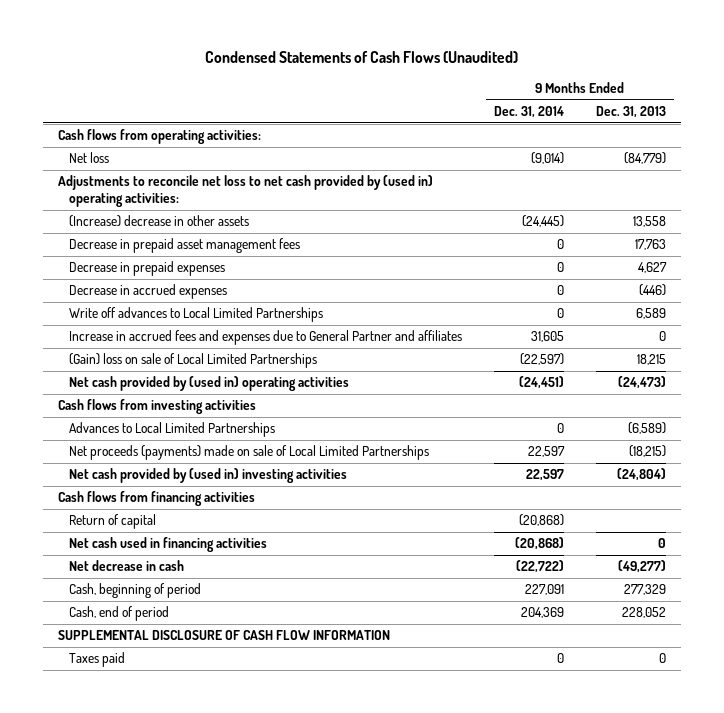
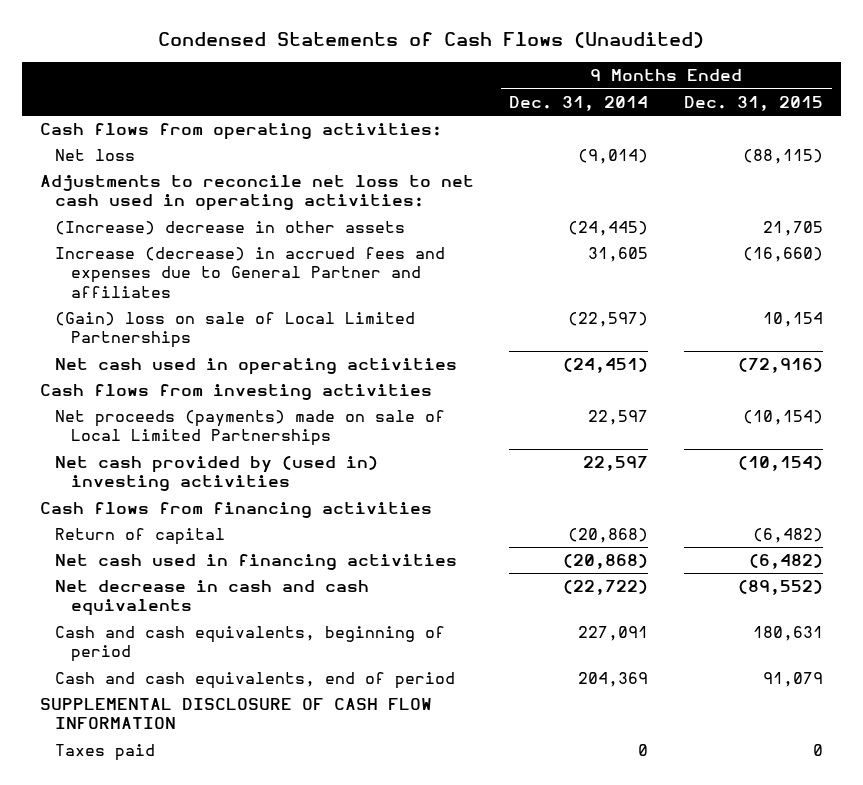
- | 9 Months Ended Dec. 31, 2014 | 9 Months Ended Dec. 31, 2013
+ | 9 Months Ended Dec. 31, 2014 | 9 Months Ended Dec. 31, 2015
- Adjustments to reconcile net loss to net cash provided by (used in) operating activities:
+ Adjustments to reconcile net loss to net cash used in operating activities:
- Decrease in prepaid asset management fees | 0 | 17,763
- Decrease in prepaid expenses | 0 | 4,627
- Decrease in accrued expenses | 0 | (446)
- Write off advances to Local Limited Partnerships | 0 | 6,589
- Increase in accrued fees and expenses due to General Partner and affiliates | 31,605 | 0
+ Increase (decrease) in accrued fees and expenses due to General Partner and affiliates | 31,605 | (16,660)
- Net cash provided by (used in) operating activities | (24,451) | (24,473)
+ Net cash used in operating activities | (24,451) | (72,916)
- Advances to Local Limited Partnerships | 0 | (6,589)
- Net decrease in cash | (22,722) | (49,277)
- Cash, beginning of period | 227,091 | 277,329
- Cash, end of period | 204,369 | 228,052
+ Net decrease in cash and cash equivalents | (22,722) | (89,552)
+ Cash and cash equivalents, beginning of period | 227,091 | 180,631
+ Cash and cash equivalents, end of period | 204,369 | 91,079

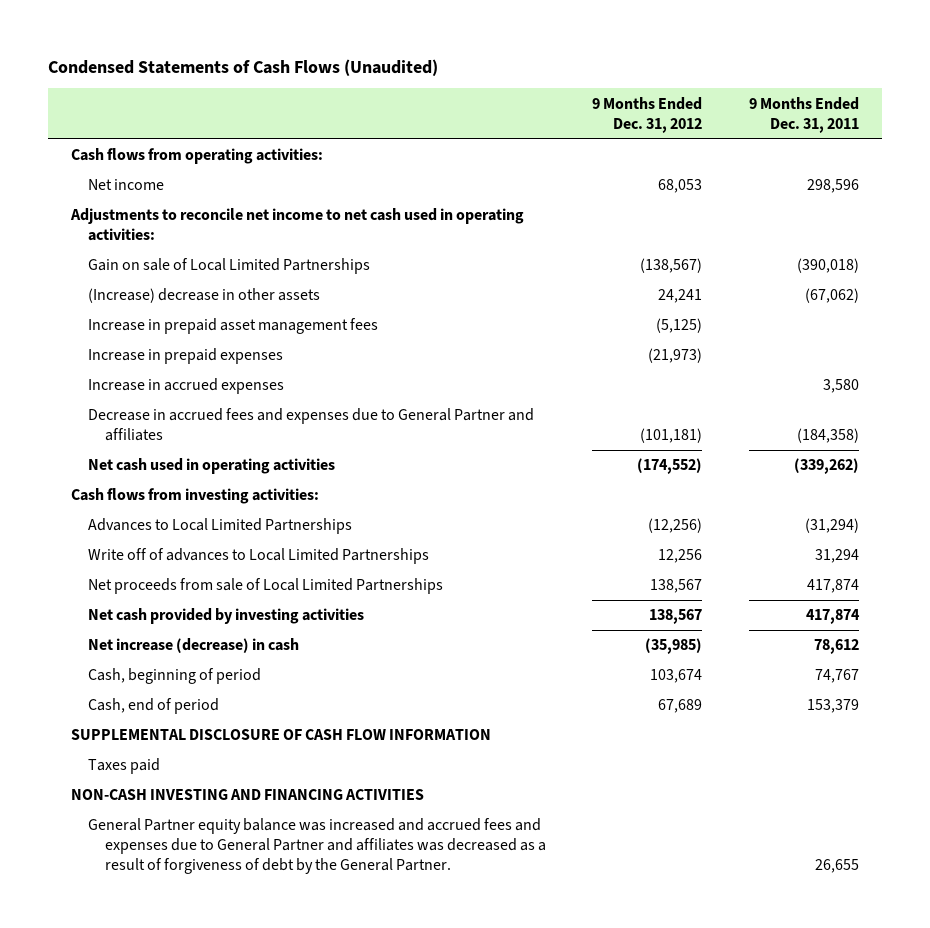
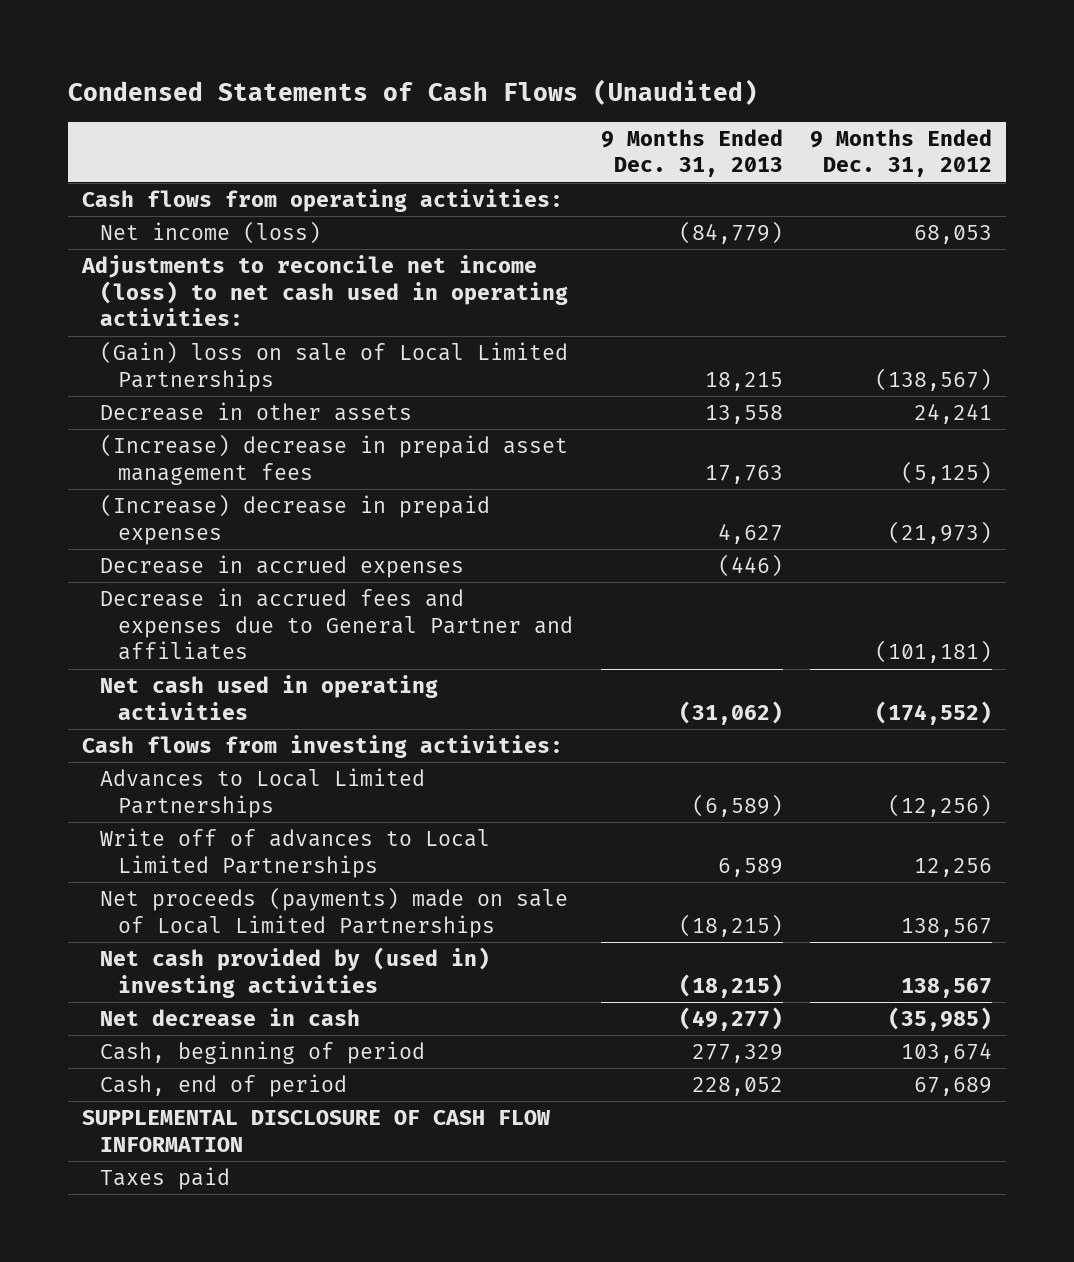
- | 9 Months Ended Dec. 31, 2012 | 9 Months Ended Dec. 31, 2011
+ | 9 Months Ended Dec. 31, 2013 | 9 Months Ended Dec. 31, 2012
- Net income | 68,053 | 298,596
- Adjustments to reconcile net income to net cash used in operating activities:
- Gain on sale of Local Limited Partnerships | (138,567) | (390,018)
- (Increase) decrease in other assets | 24,241 | (67,062)
- Increase in prepaid asset management fees | (5,125) |
- Increase in prepaid expenses | (21,973) |
- Increase in accrued expenses | | 3,580
+ Net income (loss) | (84,779) | 68,053
+ Adjustments to reconcile net income (loss) to net cash used in operating activities:
+ (Gain) loss on sale of Local Limited Partnerships | 18,215 | (138,567)
+ Decrease in other assets | 13,558 | 24,241
+ (Increase) decrease in prepaid asset management fees | 17,763 | (5,125)
+ (Increase) decrease in prepaid expenses | 4,627 | (21,973)
+ Decrease in accrued expenses | (446) |
- Net proceeds from sale of Local Limited Partnerships | 138,567 | 417,874
- Net cash provided by investing activities | 138,567 | 417,874
- Net increase (decrease) in cash | (35,985) | 78,612
+ Net proceeds (payments) made on sale of Local Limited Partnerships | (18,215) | 138,567
+ Net cash provided by (used in) investing activities | (18,215) | 138,567
+ Net decrease in cash | (49,277) | (35,985)
- NON-CASH INVESTING AND FINANCING ACTIVITIES
- General Partner equity balance was increased and accrued fees and expenses due to General Partner and affiliates was decreased as a result of forgiveness of debt by the General Partner. | | 26,655

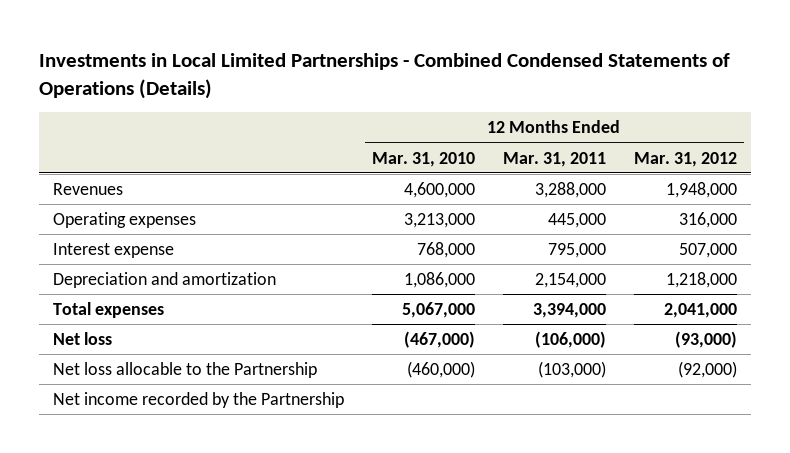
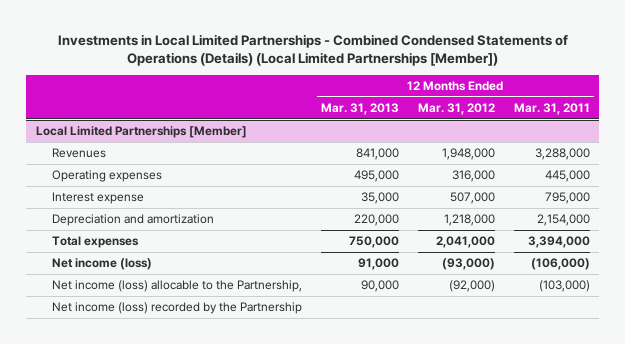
- Investments in Local Limited Partnerships - Combined Condensed Statements of Operations (Details)
+ Investments in Local Limited Partnerships - Combined Condensed Statements of Operations (Details) (Local Limited Partnerships [Member])
- | 12 Months Ended Mar. 31, 2010 | 12 Months Ended Mar. 31, 2011 | 12 Months Ended Mar. 31, 2012
+ | 12 Months Ended Mar. 31, 2013 | 12 Months Ended Mar. 31, 2012 | 12 Months Ended Mar. 31, 2011
+ Local Limited Partnerships [Member]
- Net loss | (467,000) | (106,000) | (93,000)
- Net loss allocable to the Partnership | (460,000) | (103,000) | (92,000)
- Net income recorded by the Partnership
+ Net income (loss) | 91,000 | (93,000) | (106,000)
+ Net income (loss) allocable to the Partnership, | 90,000 | (92,000) | (103,000)
+ Net income (loss) recorded by the Partnership

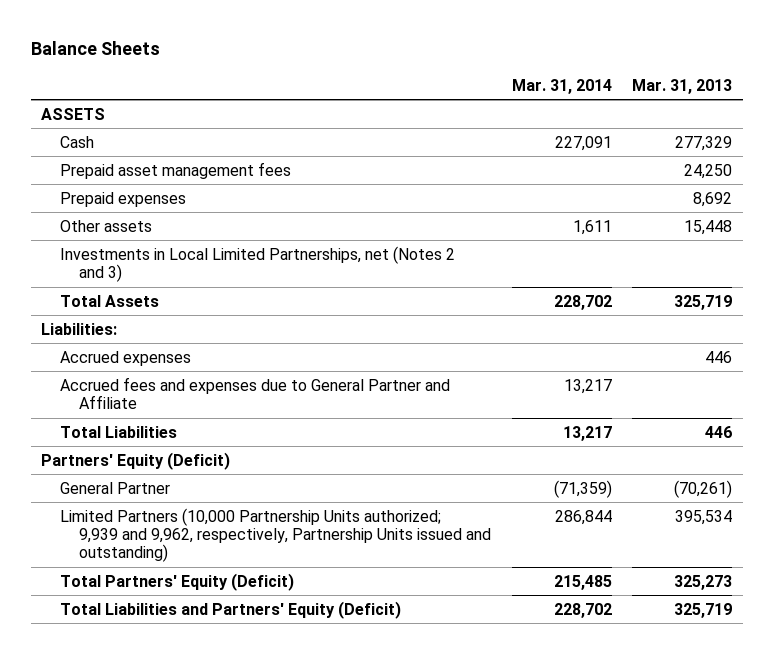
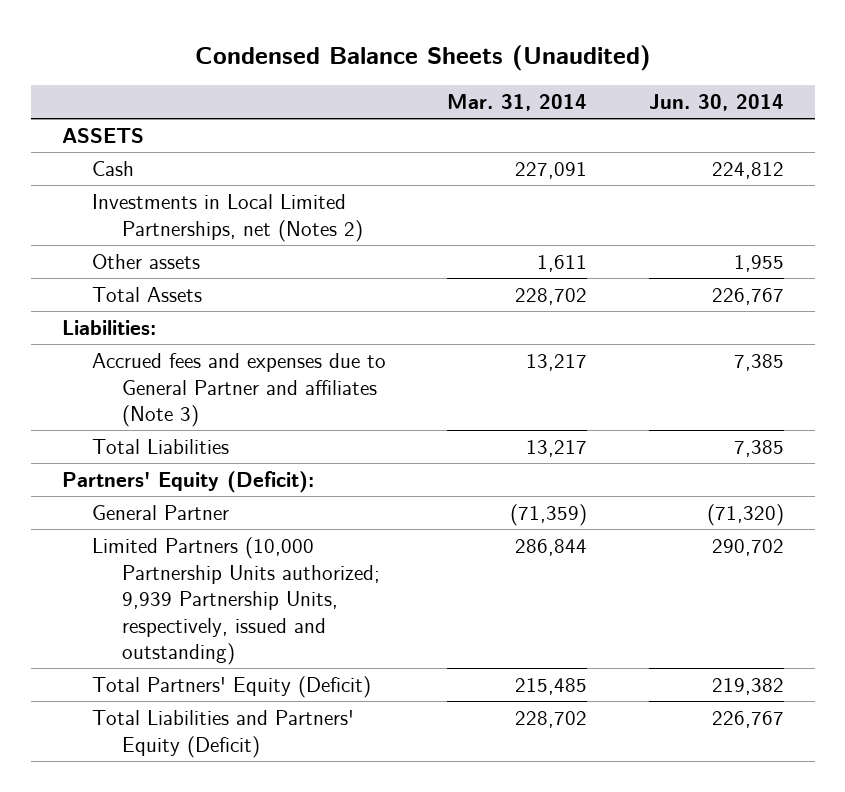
- Balance Sheets
+ Condensed Balance Sheets (Unaudited)
- | Mar. 31, 2014 | Mar. 31, 2013
+ | Mar. 31, 2014 | Jun. 30, 2014
- Prepaid asset management fees | | 24,250
- Prepaid expenses | | 8,692
+ Investments in Local Limited Partnerships, net (Notes 2)
- Investments in Local Limited Partnerships, net (Notes 2 and 3)
- Accrued expenses | | 446
- Accrued fees and expenses due to General Partner and Affiliate | 13,217 |
+ Accrued fees and expenses due to General Partner and affiliates (Note 3) | 13,217 | 7,385
- Partners' Equity (Deficit)
+ Partners' Equity (Deficit):
- Limited Partners (10,000 Partnership Units authorized; 9,939 and 9,962, respectively, Partnership Units issued and outstanding) | 286,844 | 395,534
+ Limited Partners (10,000 Partnership Units authorized; 9,939 Partnership Units, respectively, issued and outstanding) | 286,844 | 290,702

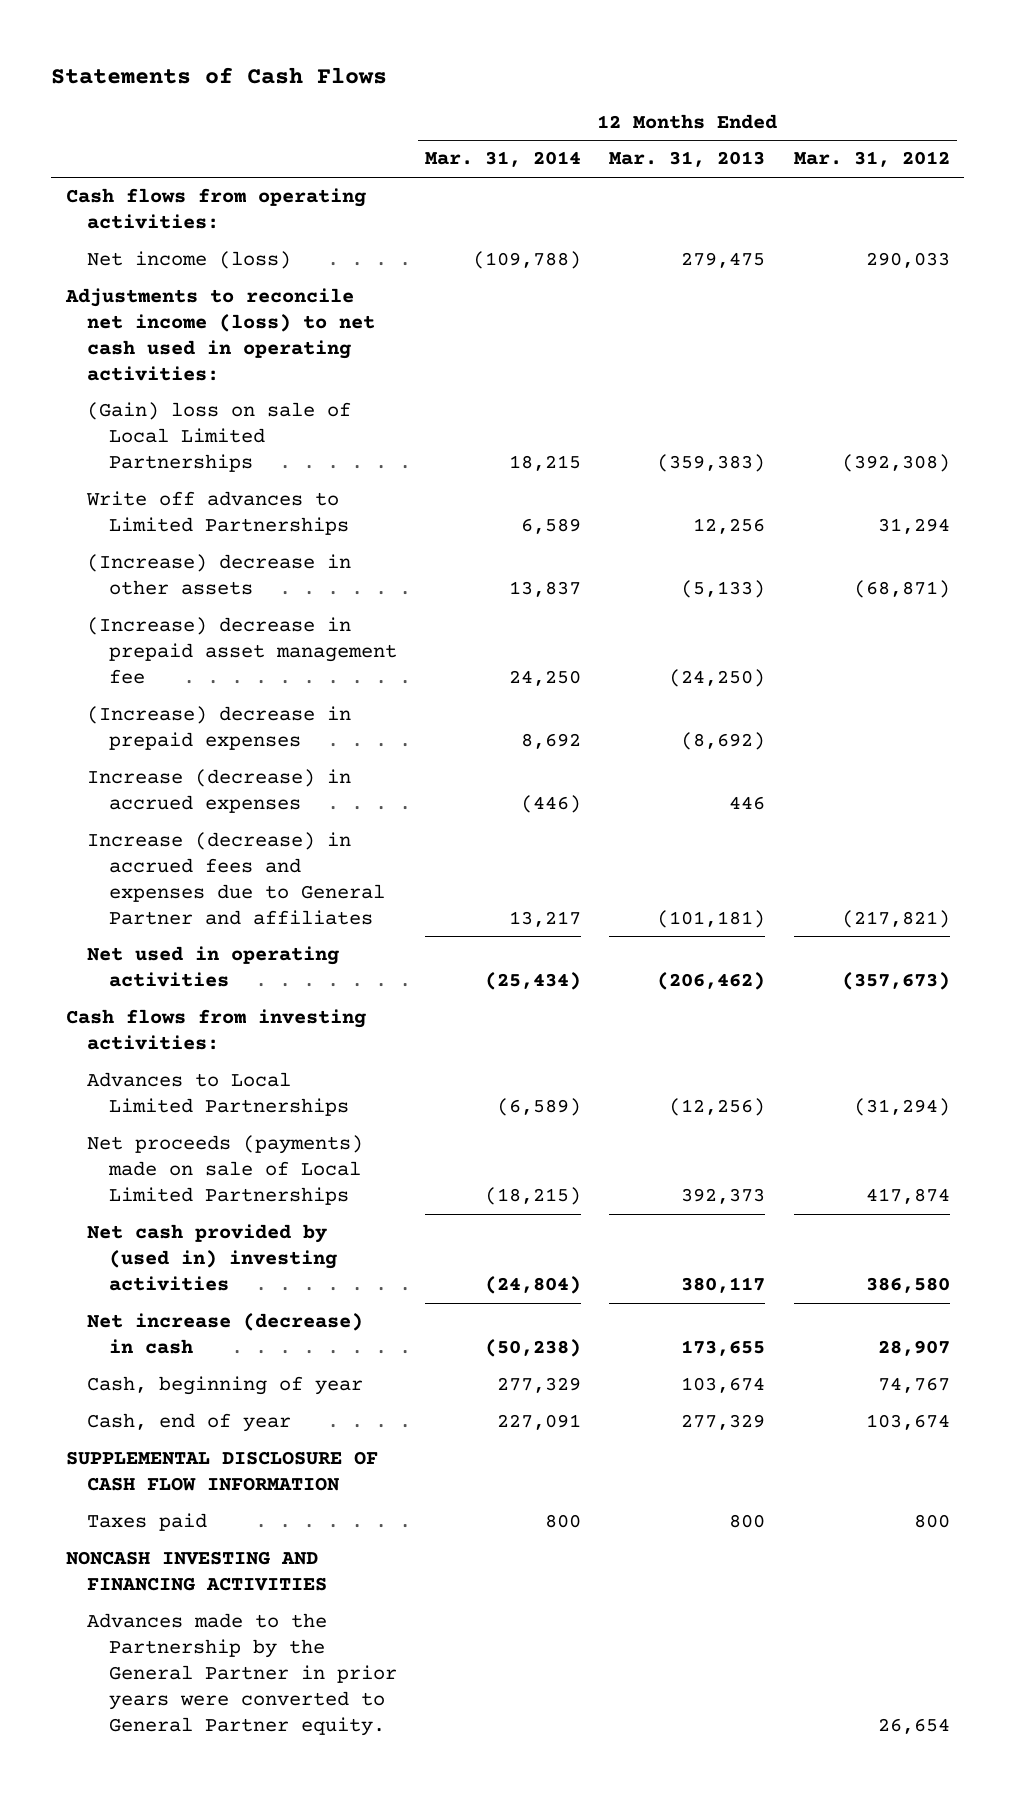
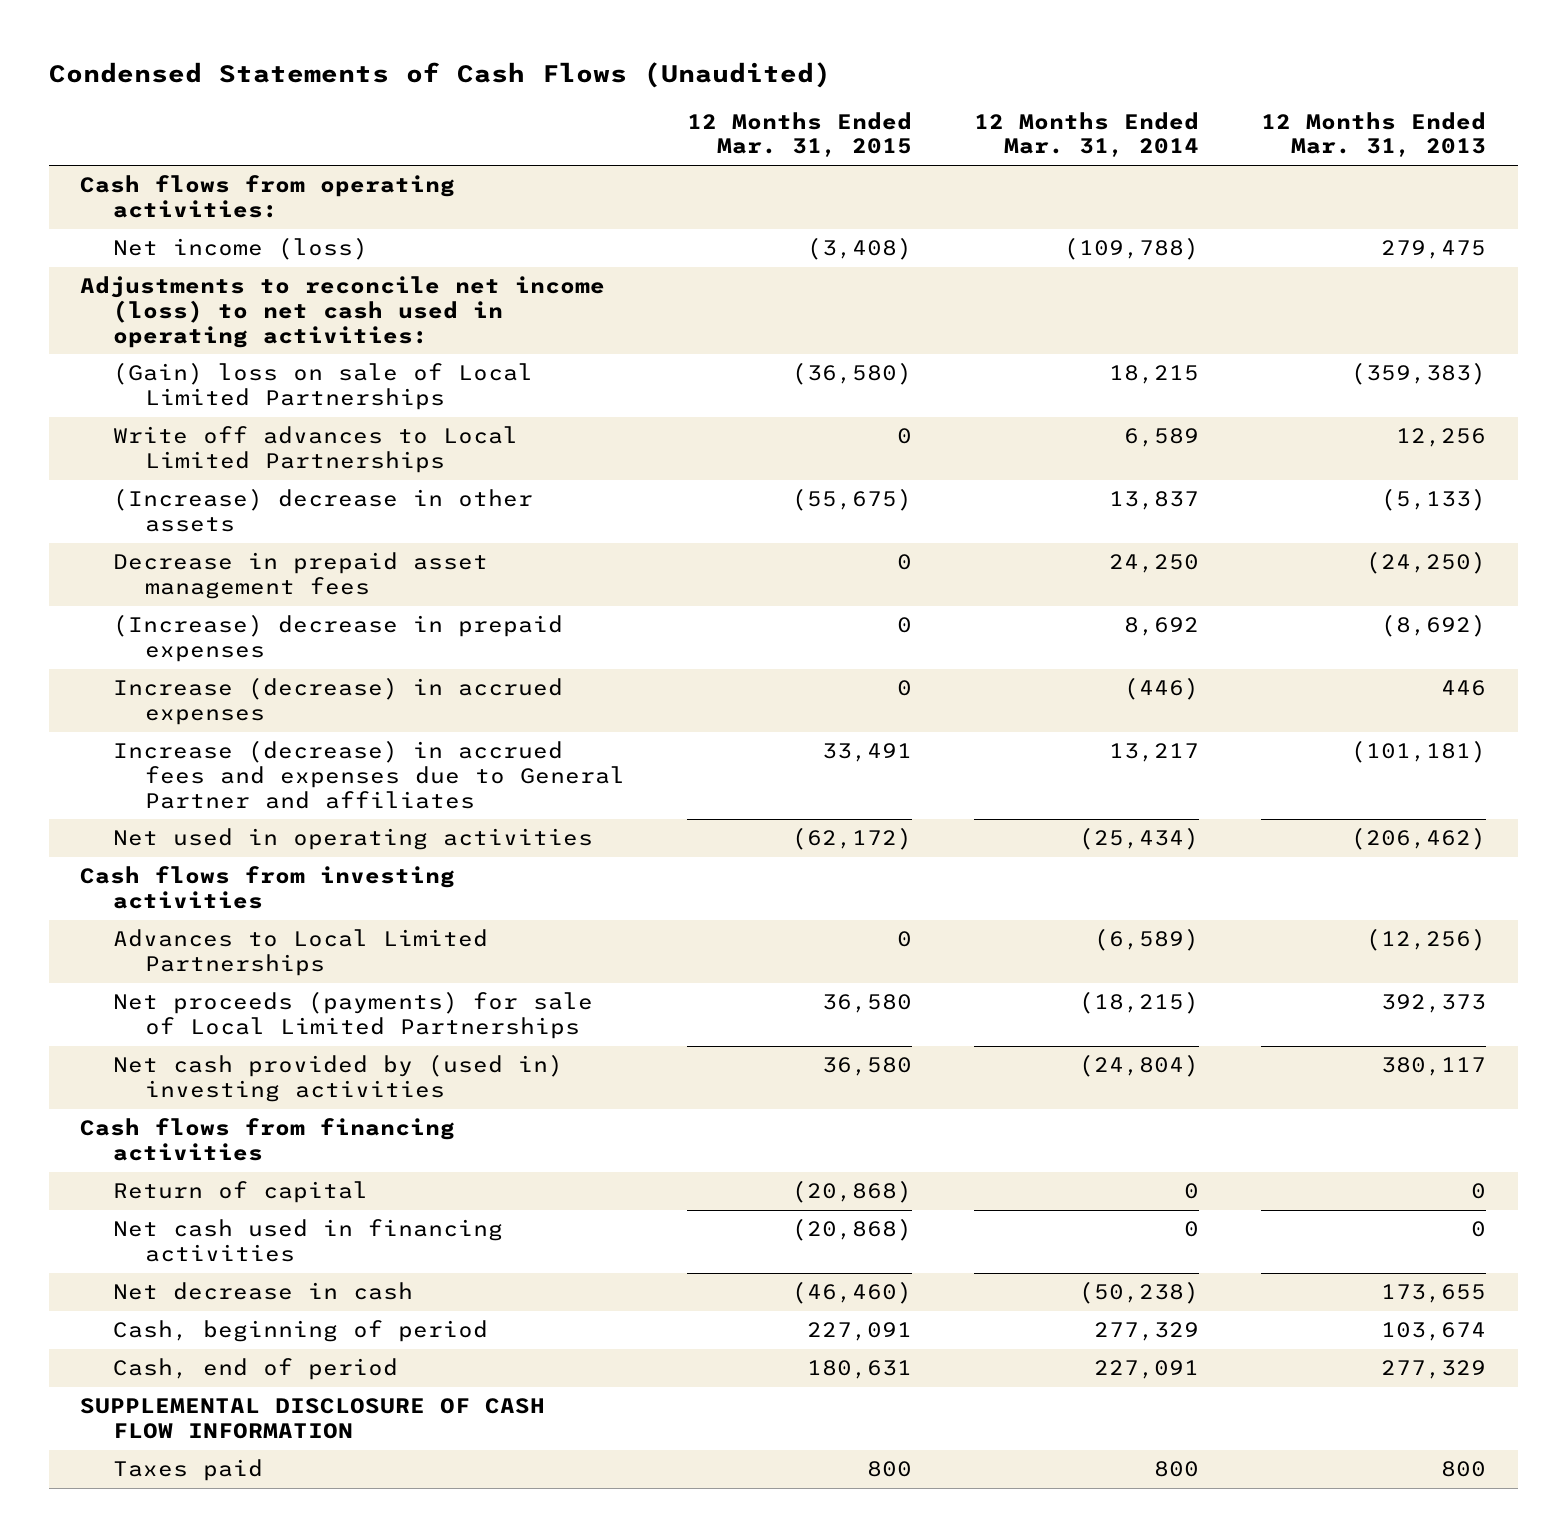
- Statements of Cash Flows
+ Condensed Statements of Cash Flows (Unaudited)
- | 12 Months Ended Mar. 31, 2014 | 12 Months Ended Mar. 31, 2013 | 12 Months Ended Mar. 31, 2012
+ | 12 Months Ended Mar. 31, 2015 | 12 Months Ended Mar. 31, 2014 | 12 Months Ended Mar. 31, 2013
- Write off advances to Limited Partnerships | 6,589 | 12,256 | 31,294
+ Write off advances to Local Limited Partnerships | 0 | 6,589 | 12,256
- (Increase) decrease in prepaid asset management fee | 24,250 | (24,250) |
+ Decrease in prepaid asset management fees | 0 | 24,250 | (24,250)
- Cash flows from investing activities:
+ Cash flows from investing activities
- Net proceeds (payments) made on sale of Local Limited Partnerships | (18,215) | 392,373 | 417,874
+ Net proceeds (payments) for sale of Local Limited Partnerships | 36,580 | (18,215) | 392,373
- Net increase (decrease) in cash | (50,238) | 173,655 | 28,907
- Cash, beginning of year | 277,329 | 103,674 | 74,767
- Cash, end of year | 227,091 | 277,329 | 103,674
+ Cash flows from financing activities
+ Return of capital | (20,868) | 0 | 0
+ Net cash used in financing activities | (20,868) | 0 | 0
+ Net decrease in cash | (46,460) | (50,238) | 173,655
+ Cash, beginning of period | 227,091 | 277,329 | 103,674
+ Cash, end of period | 180,631 | 227,091 | 277,329
- NONCASH INVESTING AND FINANCING ACTIVITIES
- Advances made to the Partnership by the General Partner in prior years were converted to General Partner equity. | | | 26,654

